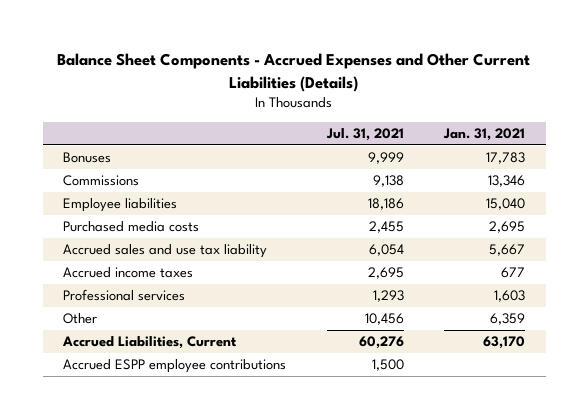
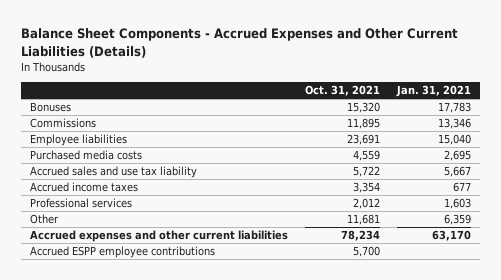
- | Jul. 31, 2021 | Jan. 31, 2021
+ | Oct. 31, 2021 | Jan. 31, 2021
- Accrued Liabilities, Current | 60,276 | 63,170
+ Accrued expenses and other current liabilities | 78,234 | 63,170

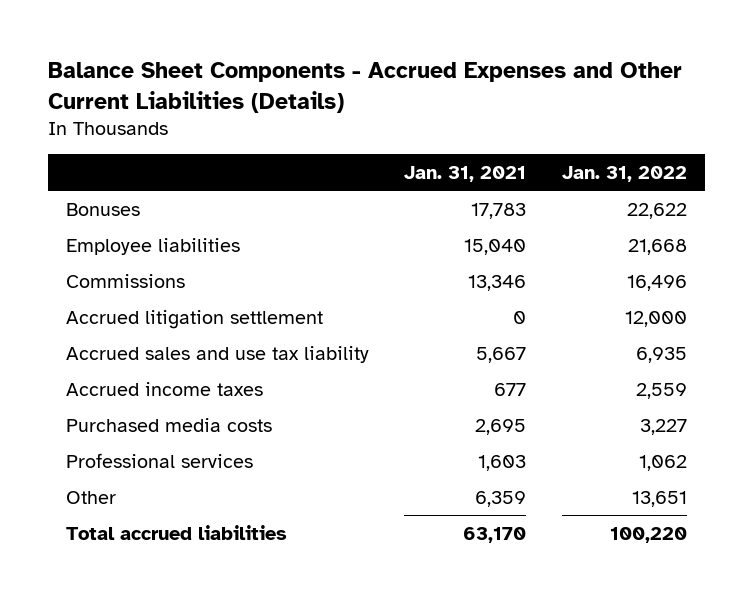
- | Oct. 31, 2021 | Jan. 31, 2021
+ | Jan. 31, 2021 | Jan. 31, 2022
moved down: Commissions | 13,346 | 16,496
+ Accrued litigation settlement | 0 | 12,000
moved down: Purchased media costs | 2,695 | 3,227
- Accrued expenses and other current liabilities | 78,234 | 63,170
- Accrued ESPP employee contributions | 5,700 |
+ Total accrued liabilities | 63,170 | 100,220

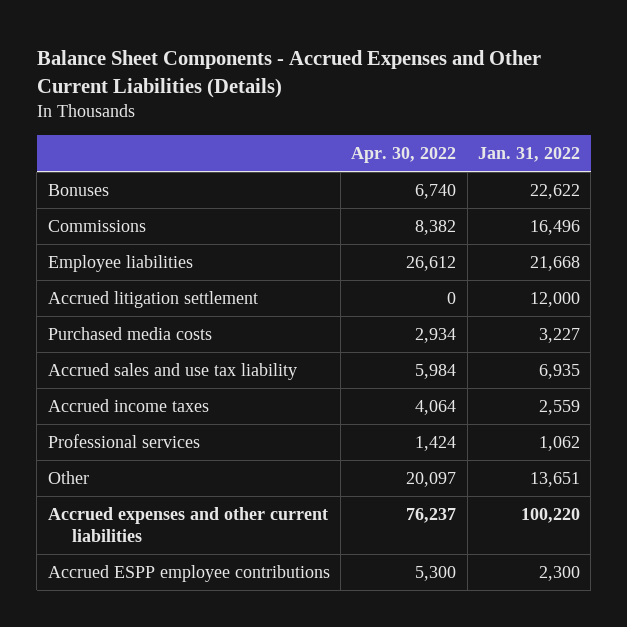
- | Jan. 31, 2021 | Jan. 31, 2022
+ | Apr. 30, 2022 | Jan. 31, 2022
moved down: Employee liabilities | 26,612 | 21,668
moved up: Purchased media costs | 2,934 | 3,227
- Total accrued liabilities | 63,170 | 100,220
+ Accrued expenses and other current liabilities | 76,237 | 100,220
+ Accrued ESPP employee contributions | 5,300 | 2,300

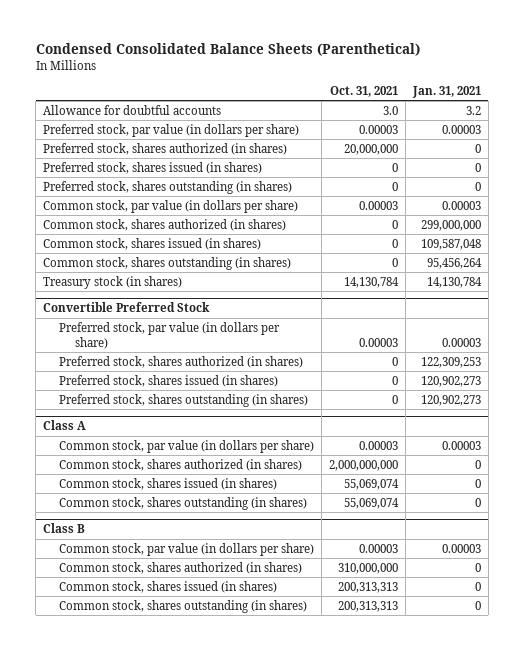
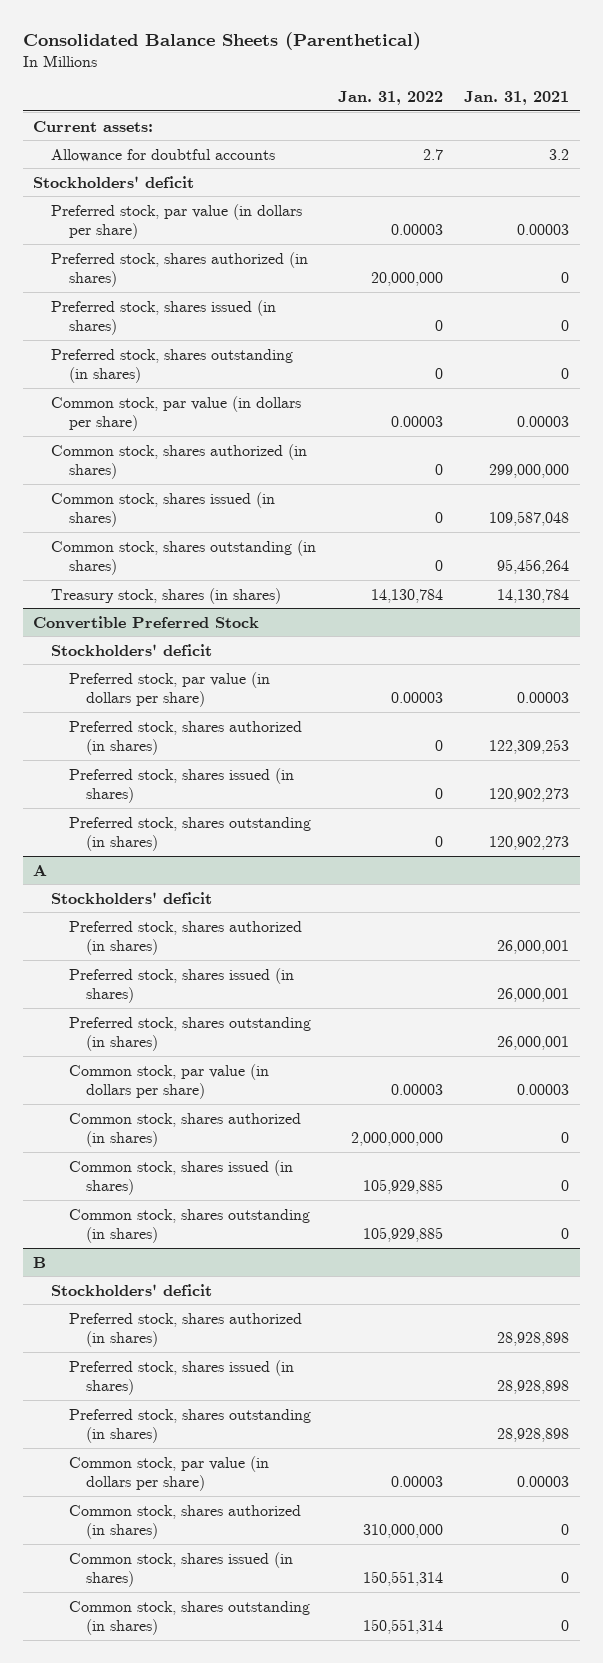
- Condensed Consolidated Balance Sheets (Parenthetical)
+ Consolidated Balance Sheets (Parenthetical)
- | Oct. 31, 2021 | Jan. 31, 2021
+ | Jan. 31, 2022 | Jan. 31, 2021
+ Current assets:
+ Stockholders' deficit
- Treasury stock (in shares) | 14,130,784 | 14,130,784
+ Treasury stock, shares (in shares) | 14,130,784 | 14,130,784
@ Convertible Preferred Stock
+ Stockholders' deficit
- Class A
+ A
+ Stockholders' deficit
+ Preferred stock, shares authorized (in shares) | | 26,000,001
+ Preferred stock, shares issued (in shares) | | 26,000,001
+ Preferred stock, shares outstanding (in shares) | | 26,000,001
- Class B
+ B
+ Stockholders' deficit
+ Preferred stock, shares authorized (in shares) | | 28,928,898
+ Preferred stock, shares issued (in shares) | | 28,928,898
+ Preferred stock, shares outstanding (in shares) | | 28,928,898

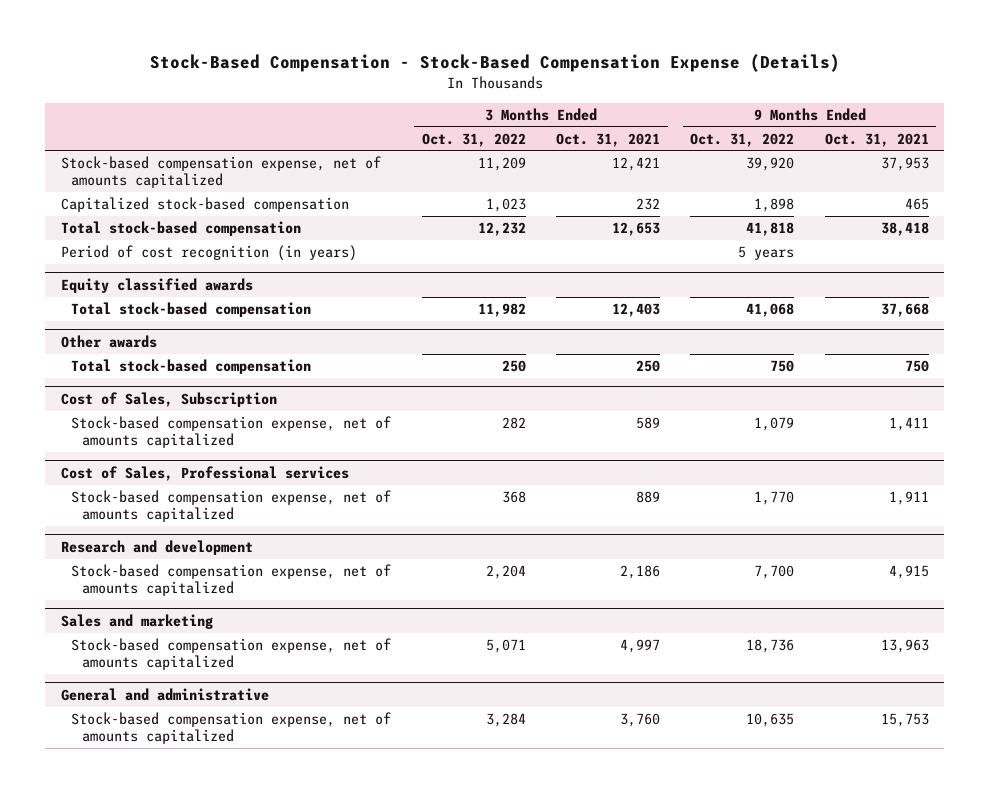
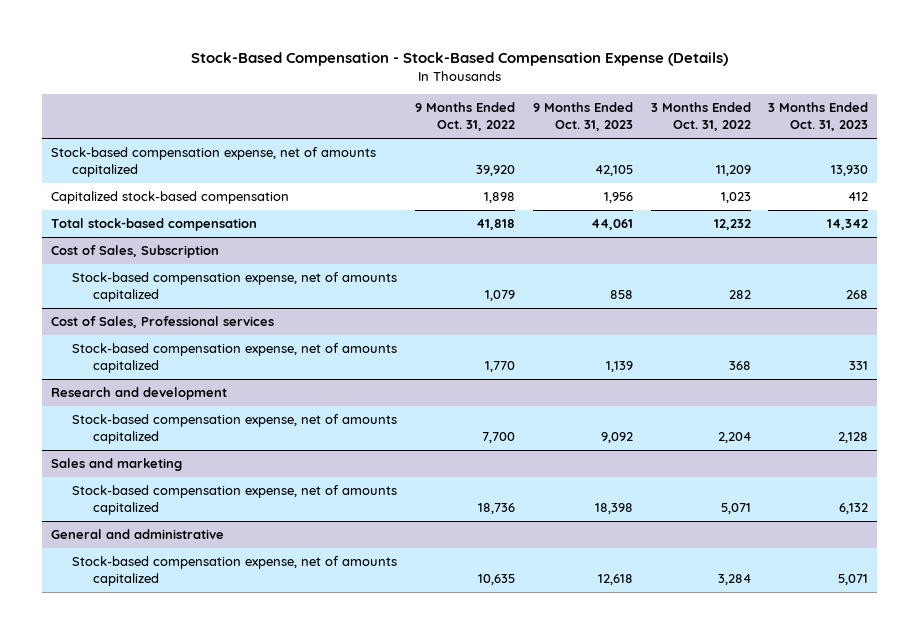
- | 3 Months Ended Oct. 31, 2022 | 3 Months Ended Oct. 31, 2021 | 9 Months Ended Oct. 31, 2022 | 9 Months Ended Oct. 31, 2021
+ | 9 Months Ended Oct. 31, 2022 | 9 Months Ended Oct. 31, 2023 | 3 Months Ended Oct. 31, 2022 | 3 Months Ended Oct. 31, 2023
- Period of cost recognition (in years) | | | 5 years |
- Equity classified awards
- Total stock-based compensation | 11,982 | 12,403 | 41,068 | 37,668
- Other awards
- Total stock-based compensation | 250 | 250 | 750 | 750

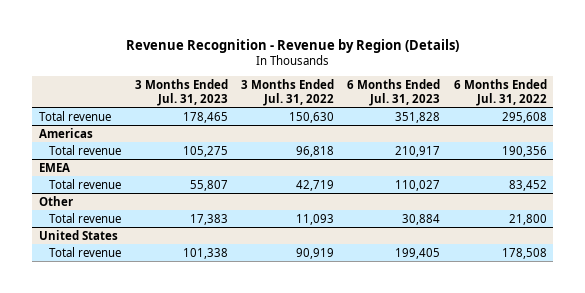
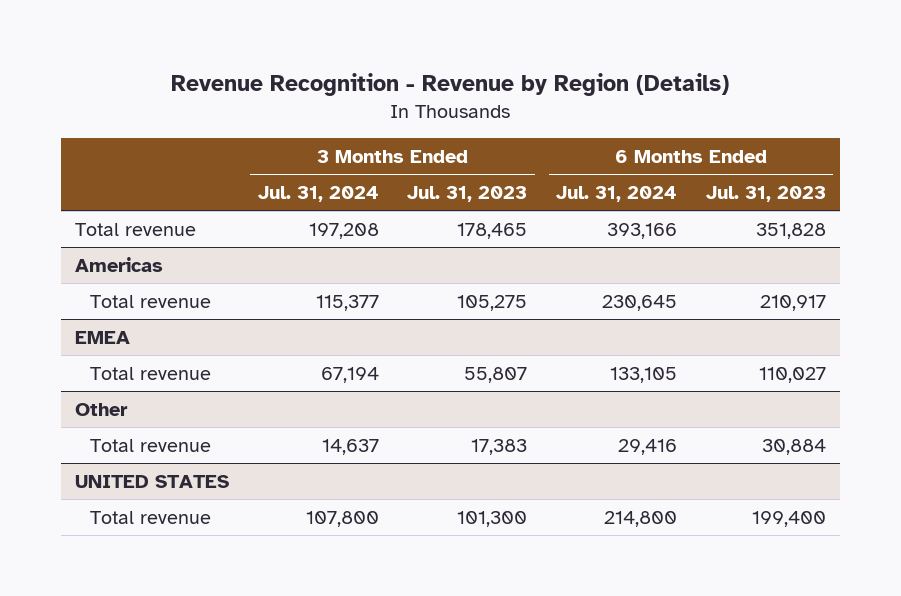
- | 3 Months Ended Jul. 31, 2023 | 3 Months Ended Jul. 31, 2022 | 6 Months Ended Jul. 31, 2023 | 6 Months Ended Jul. 31, 2022
+ | 3 Months Ended Jul. 31, 2024 | 3 Months Ended Jul. 31, 2023 | 6 Months Ended Jul. 31, 2024 | 6 Months Ended Jul. 31, 2023
- United States
- Total revenue | 101,338 | 90,919 | 199,405 | 178,508
+ UNITED STATES
+ Total revenue | 107,800 | 101,300 | 214,800 | 199,400

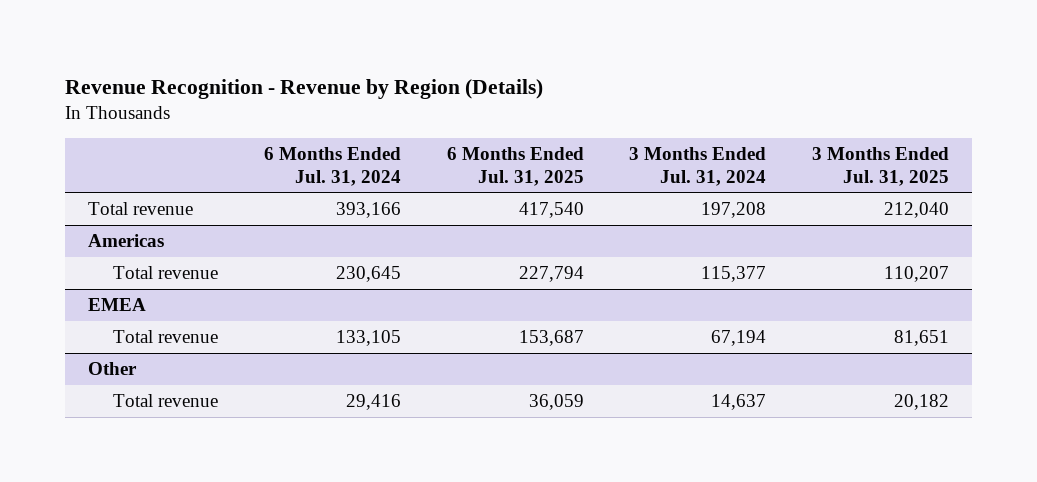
- | 3 Months Ended Jul. 31, 2024 | 3 Months Ended Jul. 31, 2023 | 6 Months Ended Jul. 31, 2024 | 6 Months Ended Jul. 31, 2023
+ | 6 Months Ended Jul. 31, 2024 | 6 Months Ended Jul. 31, 2025 | 3 Months Ended Jul. 31, 2024 | 3 Months Ended Jul. 31, 2025
- UNITED STATES
- Total revenue | 107,800 | 101,300 | 214,800 | 199,400

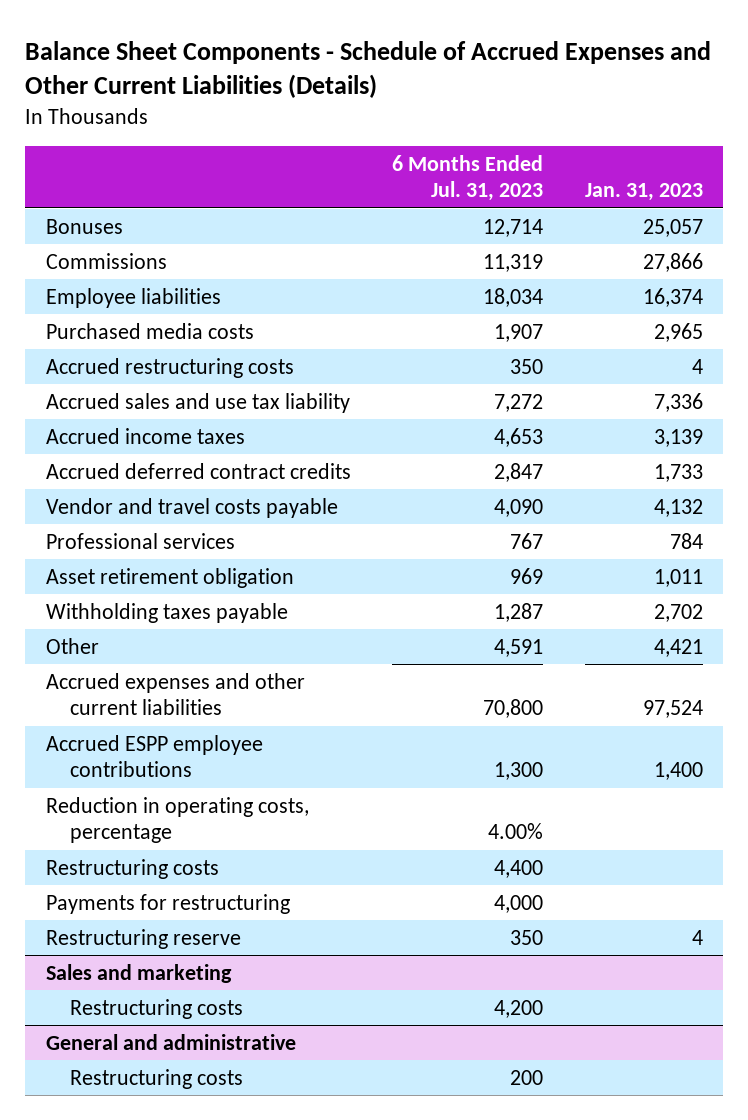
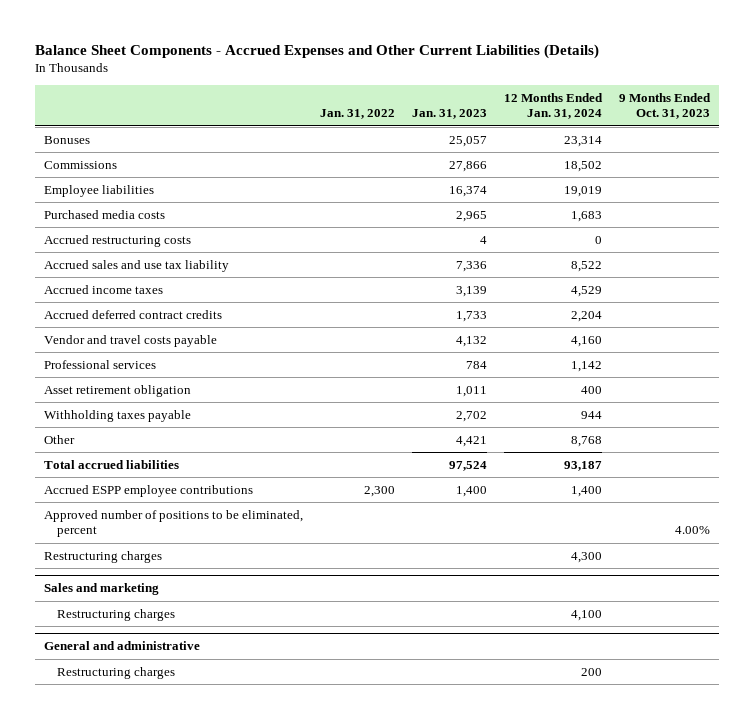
- Balance Sheet Components - Schedule of Accrued Expenses and Other Current Liabilities (Details)
+ Balance Sheet Components - Accrued Expenses and Other Current Liabilities (Details)
- | 6 Months Ended Jul. 31, 2023 | Jan. 31, 2023
+ | Jan. 31, 2022 | Jan. 31, 2023 | 12 Months Ended Jan. 31, 2024 | 9 Months Ended Oct. 31, 2023
- Accrued expenses and other current liabilities | 70,800 | 97,524
+ Total accrued liabilities | | 97,524 | 93,187 |
- Reduction in operating costs, percentage | 4.00% |
- Restructuring costs | 4,400 |
- Payments for restructuring | 4,000 |
- Restructuring reserve | 350 | 4
+ Approved number of positions to be eliminated, percent | | | | 4.00%
+ Restructuring charges | | | 4,300 |
@ Sales and marketing
- Restructuring costs | 4,200 |
+ Restructuring charges | | | 4,100 |
@ General and administrative
- Restructuring costs | 200 |
+ Restructuring charges | | | 200 |

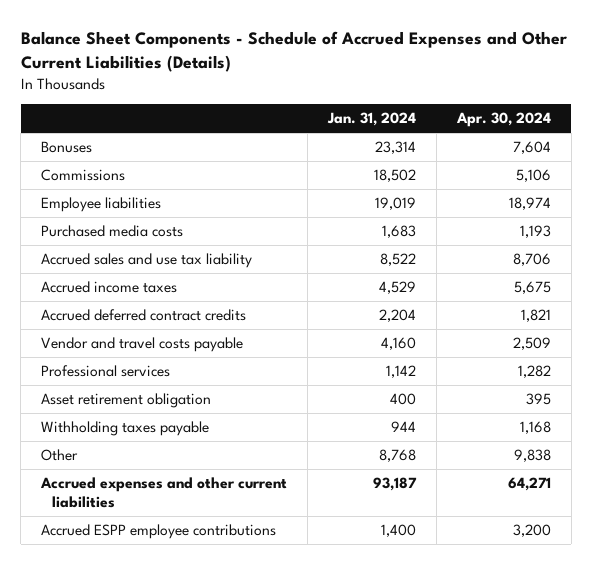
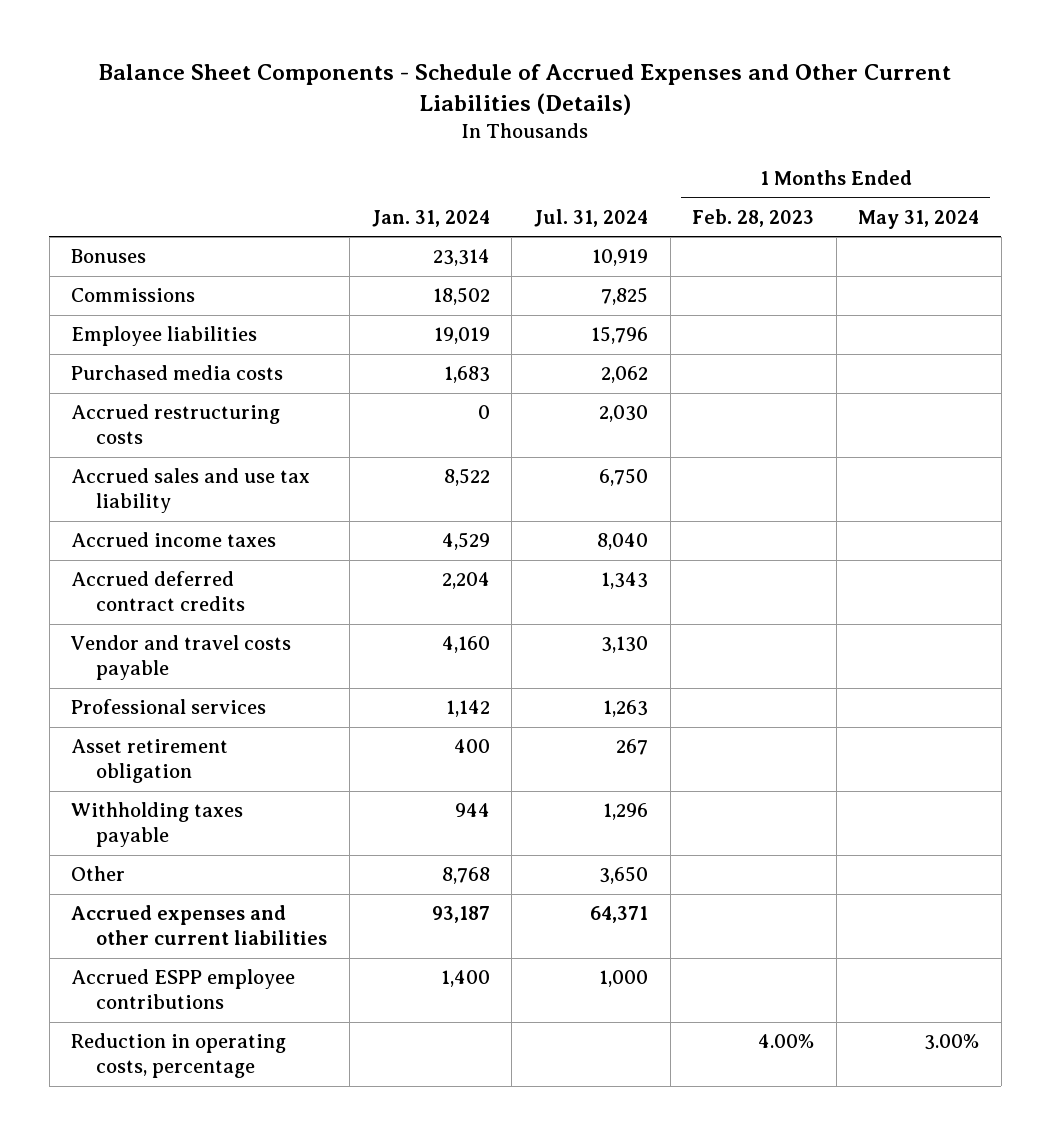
- | Jan. 31, 2024 | Apr. 30, 2024
+ | Jan. 31, 2024 | Jul. 31, 2024 | 1 Months Ended Feb. 28, 2023 | 1 Months Ended May 31, 2024
+ Accrued restructuring costs | 0 | 2,030 | |
+ Reduction in operating costs, percentage | | | 4.00% | 3.00%

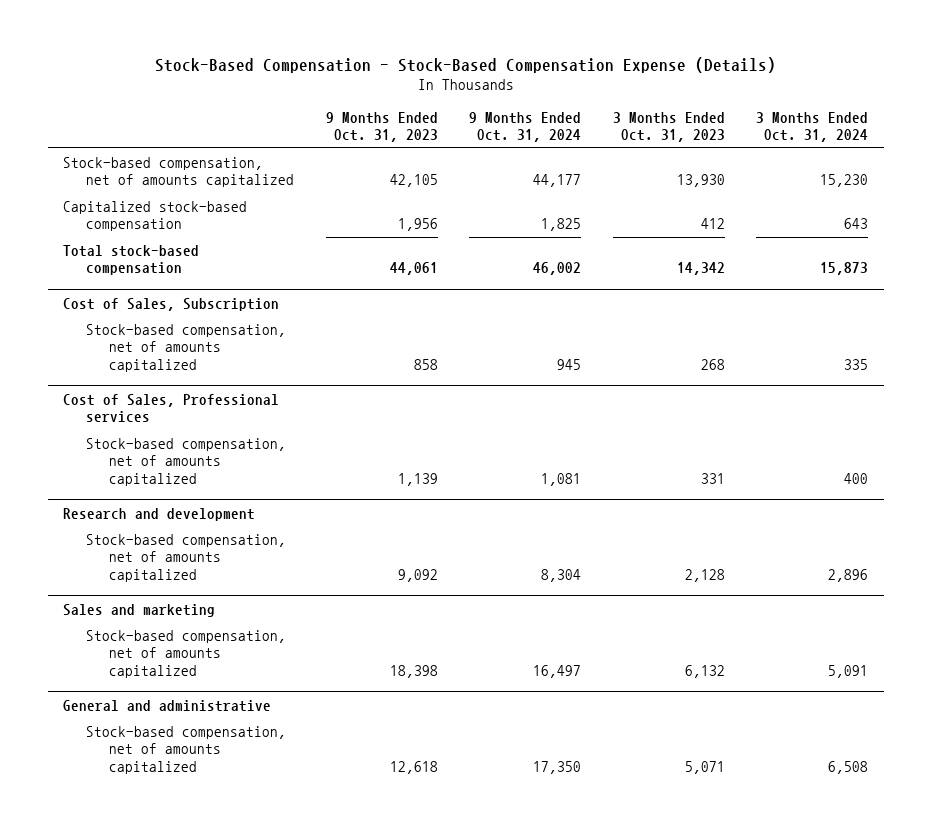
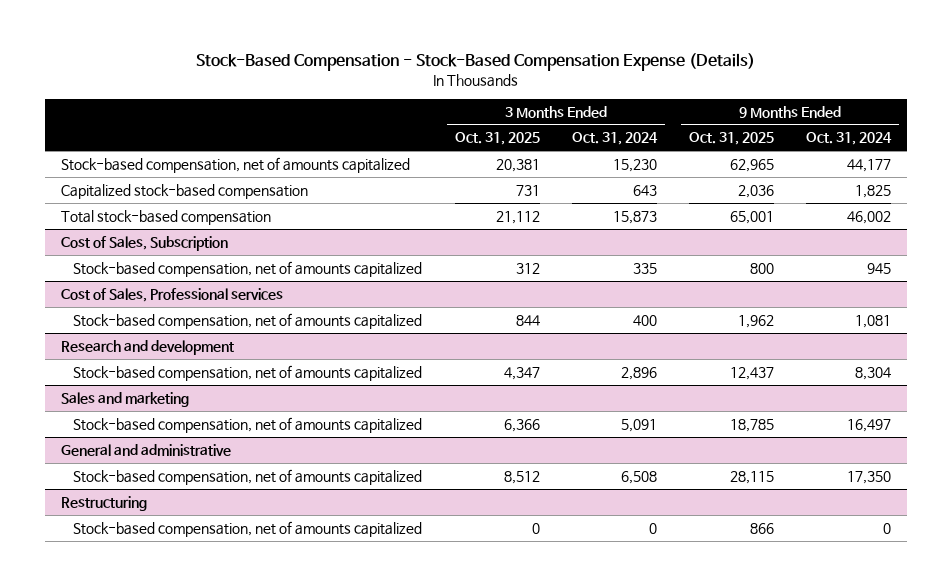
- | 9 Months Ended Oct. 31, 2023 | 9 Months Ended Oct. 31, 2024 | 3 Months Ended Oct. 31, 2023 | 3 Months Ended Oct. 31, 2024
+ | 3 Months Ended Oct. 31, 2025 | 3 Months Ended Oct. 31, 2024 | 9 Months Ended Oct. 31, 2025 | 9 Months Ended Oct. 31, 2024
+ Restructuring
+ Stock-based compensation, net of amounts capitalized | 0 | 0 | 866 | 0

